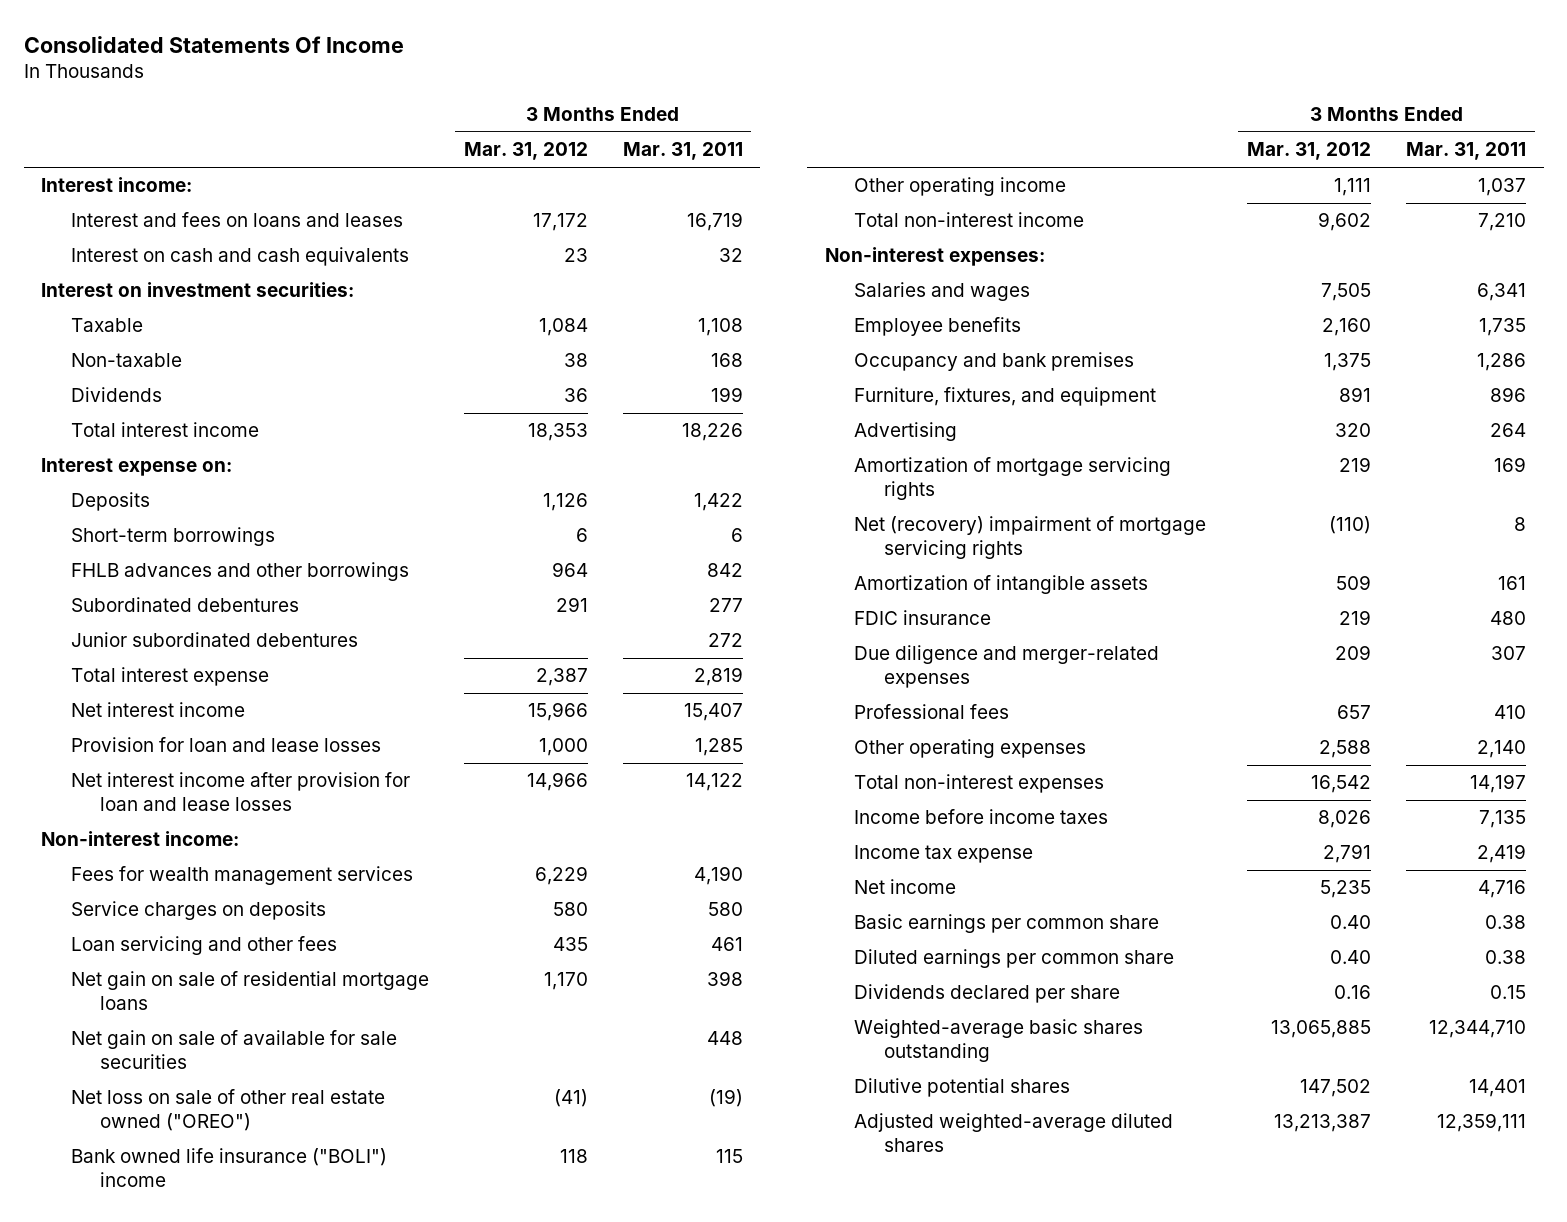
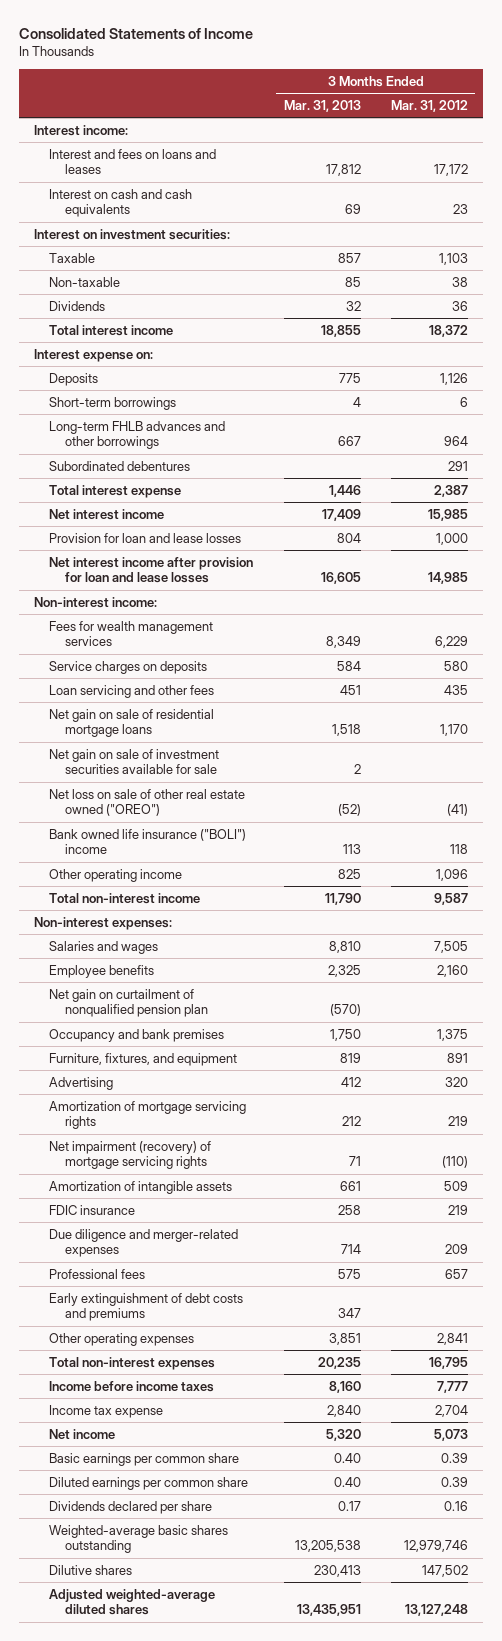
- Consolidated Statements Of Income
+ Consolidated Statements of Income
- | 3 Months Ended Mar. 31, 2012 | 3 Months Ended Mar. 31, 2011
+ | 3 Months Ended Mar. 31, 2013 | 3 Months Ended Mar. 31, 2012
- Taxable | 1,084 | 1,108
+ Taxable | 857 | 1,103
- Total interest income | 18,353 | 18,226
+ Total interest income | 18,855 | 18,372
- FHLB advances and other borrowings | 964 | 842
+ Long-term FHLB advances and other borrowings | 667 | 964
- Junior subordinated debentures | | 272
- Net interest income | 15,966 | 15,407
+ Net interest income | 17,409 | 15,985
- Net interest income after provision for loan and lease losses | 14,966 | 14,122
+ Net interest income after provision for loan and lease losses | 16,605 | 14,985
- Net gain on sale of available for sale securities | | 448
+ Net gain on sale of investment securities available for sale | 2 |
- Other operating income | 1,111 | 1,037
- Total non-interest income | 9,602 | 7,210
+ Other operating income | 825 | 1,096
+ Total non-interest income | 11,790 | 9,587
+ Net gain on curtailment of nonqualified pension plan | (570) |
- Net (recovery) impairment of mortgage servicing rights | (110) | 8
+ Net impairment (recovery) of mortgage servicing rights | 71 | (110)
- Other operating expenses | 2,588 | 2,140
- Total non-interest expenses | 16,542 | 14,197
- Income before income taxes | 8,026 | 7,135
- Income tax expense | 2,791 | 2,419
- Net income | 5,235 | 4,716
- Basic earnings per common share | 0.40 | 0.38
- Diluted earnings per common share | 0.40 | 0.38
+ Early extinguishment of debt costs and premiums | 347 |
+ Other operating expenses | 3,851 | 2,841
+ Total non-interest expenses | 20,235 | 16,795
+ Income before income taxes | 8,160 | 7,777
+ Income tax expense | 2,840 | 2,704
+ Net income | 5,320 | 5,073
+ Basic earnings per common share | 0.40 | 0.39
+ Diluted earnings per common share | 0.40 | 0.39
- Weighted-average basic shares outstanding | 13,065,885 | 12,344,710
- Dilutive potential shares | 147,502 | 14,401
- Adjusted weighted-average diluted shares | 13,213,387 | 12,359,111
+ Weighted-average basic shares outstanding | 13,205,538 | 12,979,746
+ Dilutive shares | 230,413 | 147,502
+ Adjusted weighted-average diluted shares | 13,435,951 | 13,127,248

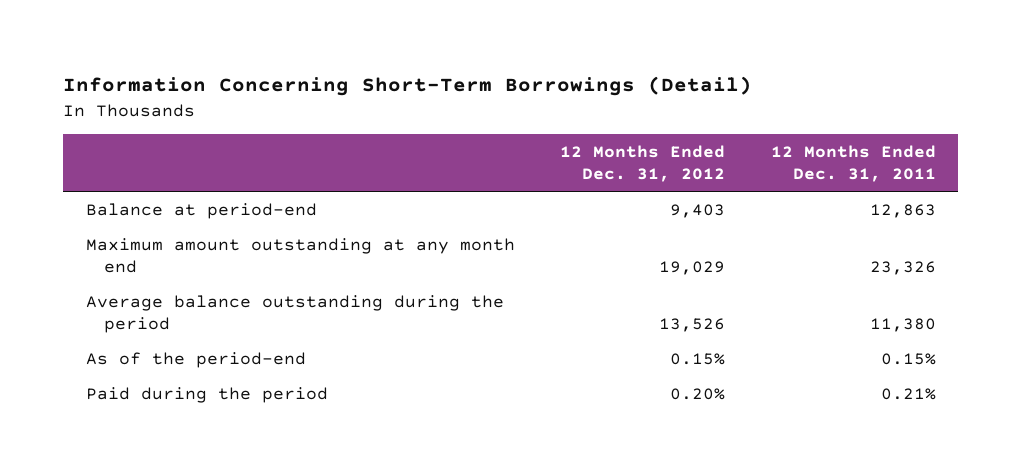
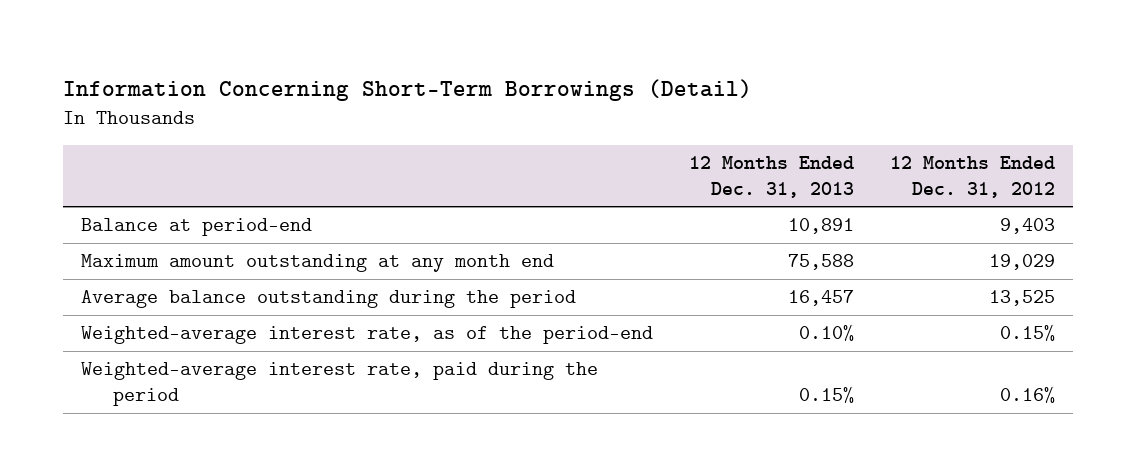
- | 12 Months Ended Dec. 31, 2012 | 12 Months Ended Dec. 31, 2011
+ | 12 Months Ended Dec. 31, 2013 | 12 Months Ended Dec. 31, 2012
- Average balance outstanding during the period | 13,526 | 11,380
- As of the period-end | 0.15% | 0.15%
- Paid during the period | 0.20% | 0.21%
+ Average balance outstanding during the period | 16,457 | 13,525
+ Weighted-average interest rate, as of the period-end | 0.10% | 0.15%
+ Weighted-average interest rate, paid during the period | 0.15% | 0.16%

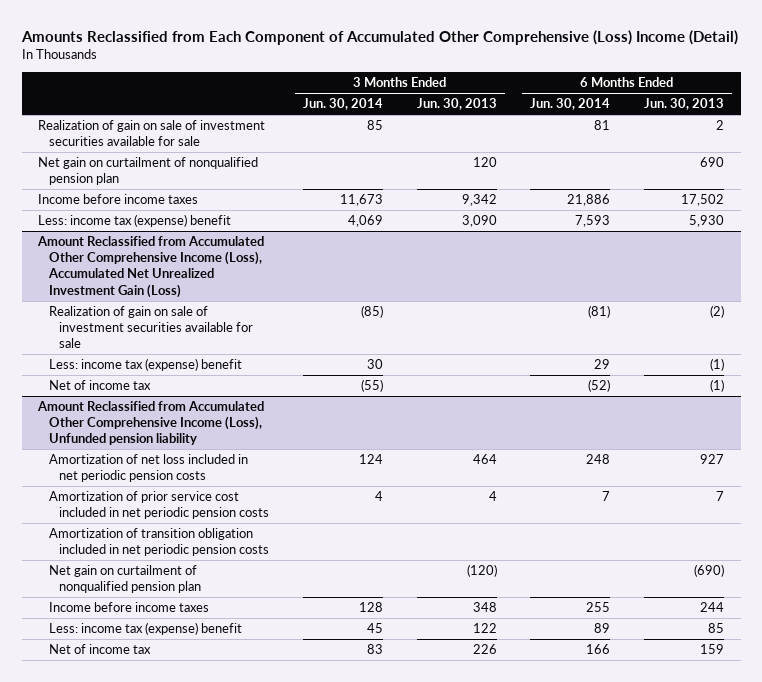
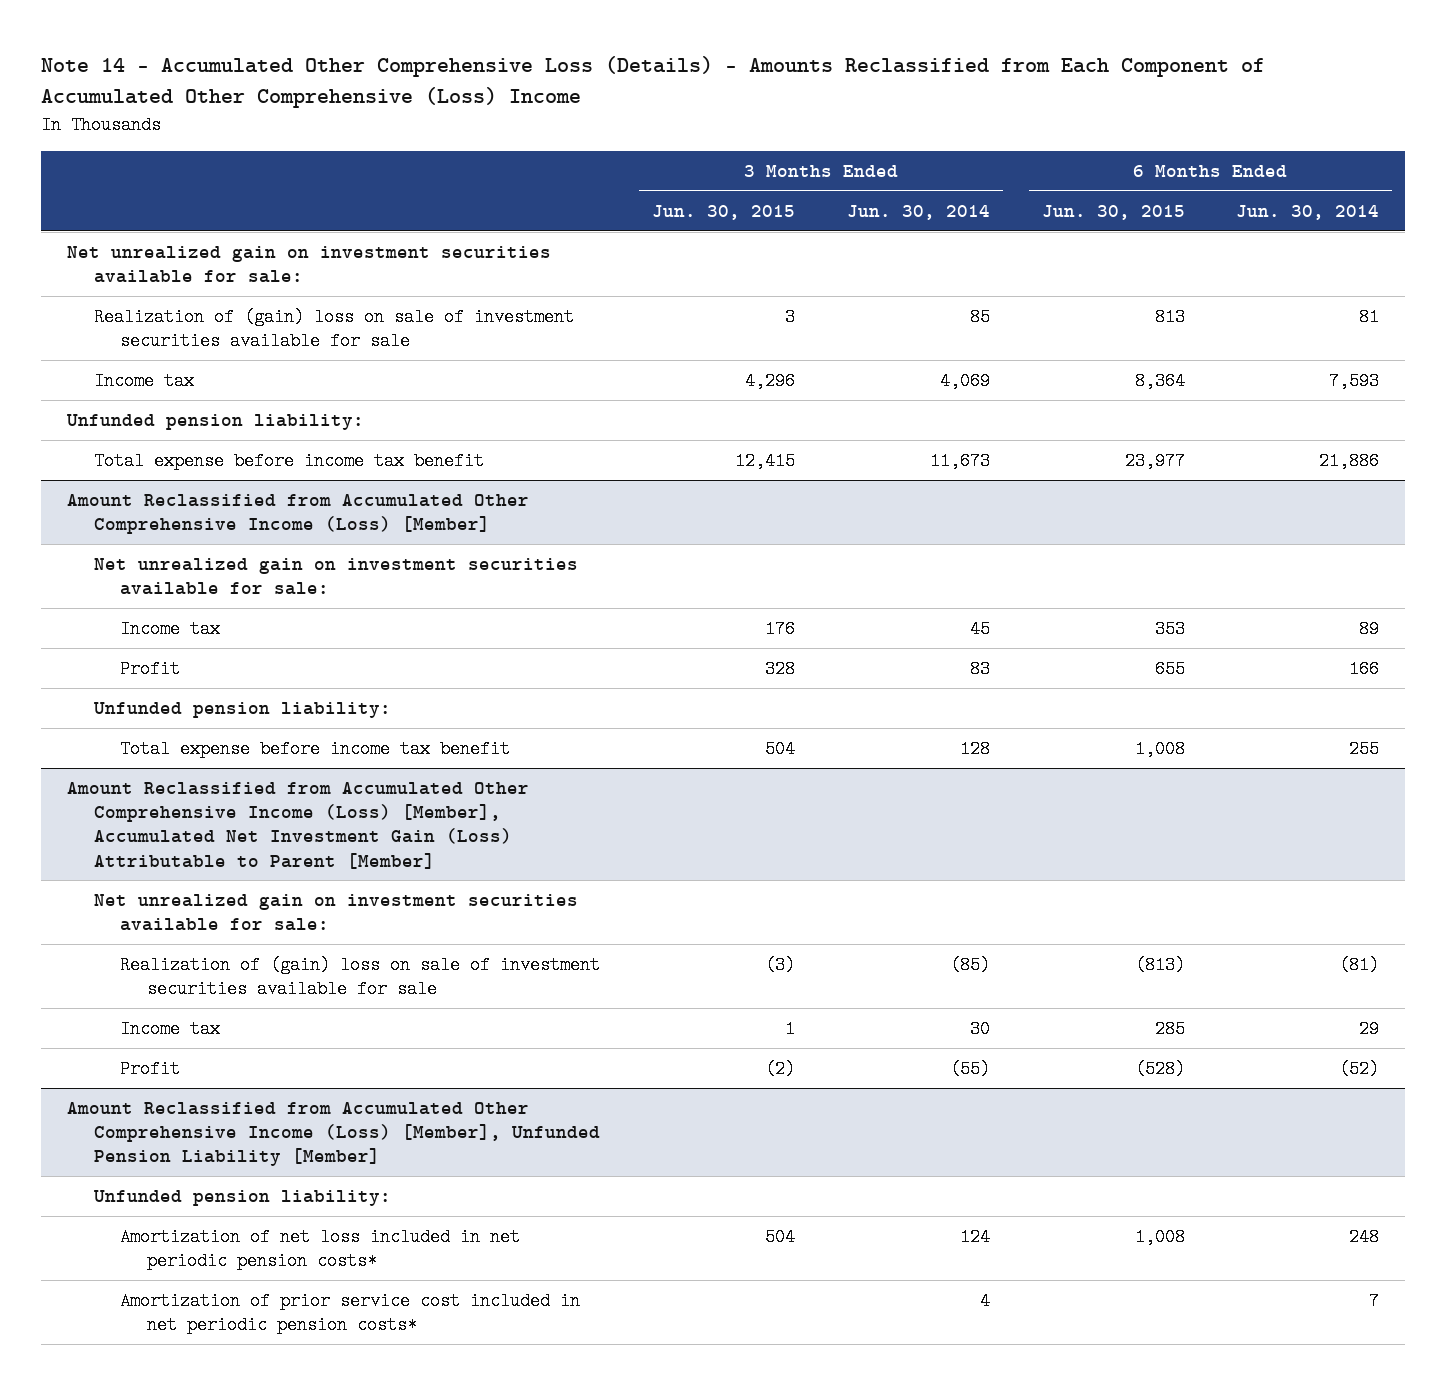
- Amounts Reclassified from Each Component of Accumulated Other Comprehensive (Loss) Income (Detail)
+ Note 14 - Accumulated Other Comprehensive Loss (Details) - Amounts Reclassified from Each Component of Accumulated Other Comprehensive (Loss) Income
- | 3 Months Ended Jun. 30, 2014 | 3 Months Ended Jun. 30, 2013 | 6 Months Ended Jun. 30, 2014 | 6 Months Ended Jun. 30, 2013
+ | 3 Months Ended Jun. 30, 2015 | 3 Months Ended Jun. 30, 2014 | 6 Months Ended Jun. 30, 2015 | 6 Months Ended Jun. 30, 2014
- Realization of gain on sale of investment securities available for sale | 85 | | 81 | 2
- Net gain on curtailment of nonqualified pension plan | | 120 | | 690
- Income before income taxes | 11,673 | 9,342 | 21,886 | 17,502
- Less: income tax (expense) benefit | 4,069 | 3,090 | 7,593 | 5,930
- Amount Reclassified from Accumulated Other Comprehensive Income (Loss), Accumulated Net Unrealized Investment Gain (Loss)
- Realization of gain on sale of investment securities available for sale | (85) | | (81) | (2)
- Less: income tax (expense) benefit | 30 | | 29 | (1)
- Net of income tax | (55) | | (52) | (1)
- Amount Reclassified from Accumulated Other Comprehensive Income (Loss), Unfunded pension liability
- Amortization of net loss included in net periodic pension costs | 124 | 464 | 248 | 927
- Amortization of prior service cost included in net periodic pension costs | 4 | 4 | 7 | 7
- Amortization of transition obligation included in net periodic pension costs
- Net gain on curtailment of nonqualified pension plan | | (120) | | (690)
- Income before income taxes | 128 | 348 | 255 | 244
- Less: income tax (expense) benefit | 45 | 122 | 89 | 85
- Net of income tax | 83 | 226 | 166 | 159
+ Net unrealized gain on investment securities available for sale:
+ Realization of (gain) loss on sale of investment securities available for sale | 3 | 85 | 813 | 81
+ Income tax | 4,296 | 4,069 | 8,364 | 7,593
+ Unfunded pension liability:
+ Total expense before income tax benefit | 12,415 | 11,673 | 23,977 | 21,886
+ Amount Reclassified from Accumulated Other Comprehensive Income (Loss) [Member]
+ Net unrealized gain on investment securities available for sale:
+ Income tax | 176 | 45 | 353 | 89
+ Profit | 328 | 83 | 655 | 166
+ Unfunded pension liability:
+ Total expense before income tax benefit | 504 | 128 | 1,008 | 255
+ Amount Reclassified from Accumulated Other Comprehensive Income (Loss) [Member], Accumulated Net Investment Gain (Loss) Attributable to Parent [Member]
+ Net unrealized gain on investment securities available for sale:
+ Realization of (gain) loss on sale of investment securities available for sale | (3) | (85) | (813) | (81)
+ Income tax | 1 | 30 | 285 | 29
+ Profit | (2) | (55) | (528) | (52)
+ Amount Reclassified from Accumulated Other Comprehensive Income (Loss) [Member], Unfunded Pension Liability [Member]
+ Unfunded pension liability:
+ Amortization of net loss included in net periodic pension costs* | 504 | 124 | 1,008 | 248
+ Amortization of prior service cost included in net periodic pension costs* | | 4 | | 7

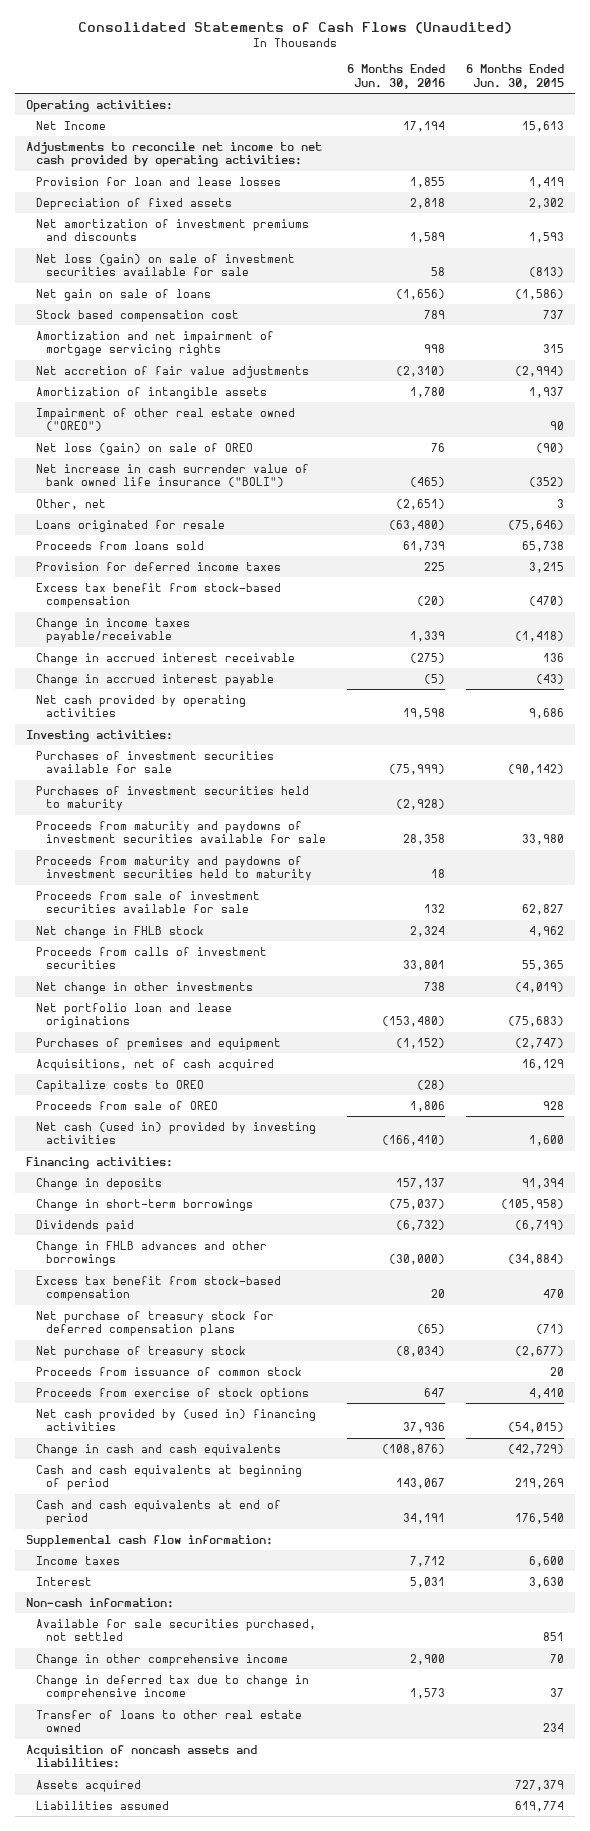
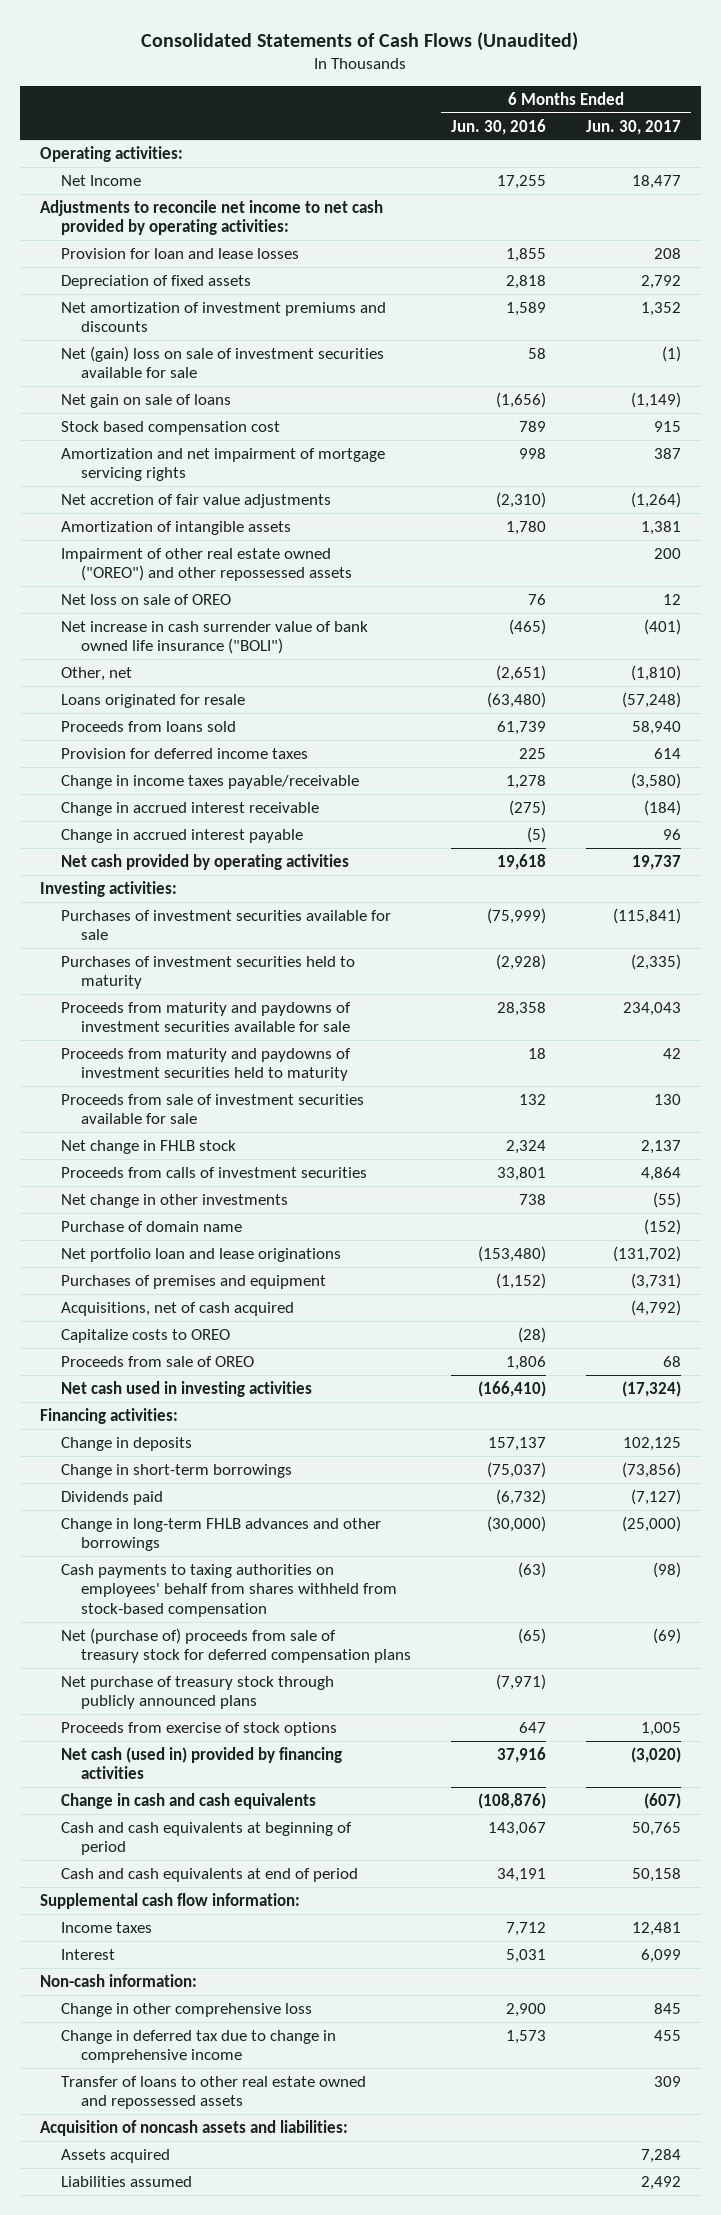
- | 6 Months Ended Jun. 30, 2016 | 6 Months Ended Jun. 30, 2015
+ | 6 Months Ended Jun. 30, 2016 | 6 Months Ended Jun. 30, 2017
- Net Income | 17,194 | 15,613
+ Net Income | 17,255 | 18,477
- Net loss (gain) on sale of investment securities available for sale | 58 | (813)
+ Net (gain) loss on sale of investment securities available for sale | 58 | (1)
- Impairment of other real estate owned ("OREO") | | 90
- Net loss (gain) on sale of OREO | 76 | (90)
+ Impairment of other real estate owned ("OREO") and other repossessed assets | | 200
+ Net loss on sale of OREO | 76 | 12
- Excess tax benefit from stock-based compensation | (20) | (470)
- Change in income taxes payable/receivable | 1,339 | (1,418)
+ Change in income taxes payable/receivable | 1,278 | (3,580)
- Net cash provided by operating activities | 19,598 | 9,686
+ Net cash provided by operating activities | 19,618 | 19,737
+ Purchase of domain name | | (152)
- Net cash (used in) provided by investing activities | (166,410) | 1,600
+ Net cash used in investing activities | (166,410) | (17,324)
- Change in FHLB advances and other borrowings | (30,000) | (34,884)
- Excess tax benefit from stock-based compensation | 20 | 470
- Net purchase of treasury stock for deferred compensation plans | (65) | (71)
- Net purchase of treasury stock | (8,034) | (2,677)
- Proceeds from issuance of common stock | | 20
+ Change in long-term FHLB advances and other borrowings | (30,000) | (25,000)
+ Cash payments to taxing authorities on employees' behalf from shares withheld from stock-based compensation | (63) | (98)
+ Net (purchase of) proceeds from sale of treasury stock for deferred compensation plans | (65) | (69)
+ Net purchase of treasury stock through publicly announced plans | (7,971) |
- Net cash provided by (used in) financing activities | 37,936 | (54,015)
+ Net cash (used in) provided by financing activities | 37,916 | (3,020)
- Available for sale securities purchased, not settled | | 851
- Change in other comprehensive income | 2,900 | 70
+ Change in other comprehensive loss | 2,900 | 845
- Transfer of loans to other real estate owned | | 234
+ Transfer of loans to other real estate owned and repossessed assets | | 309

